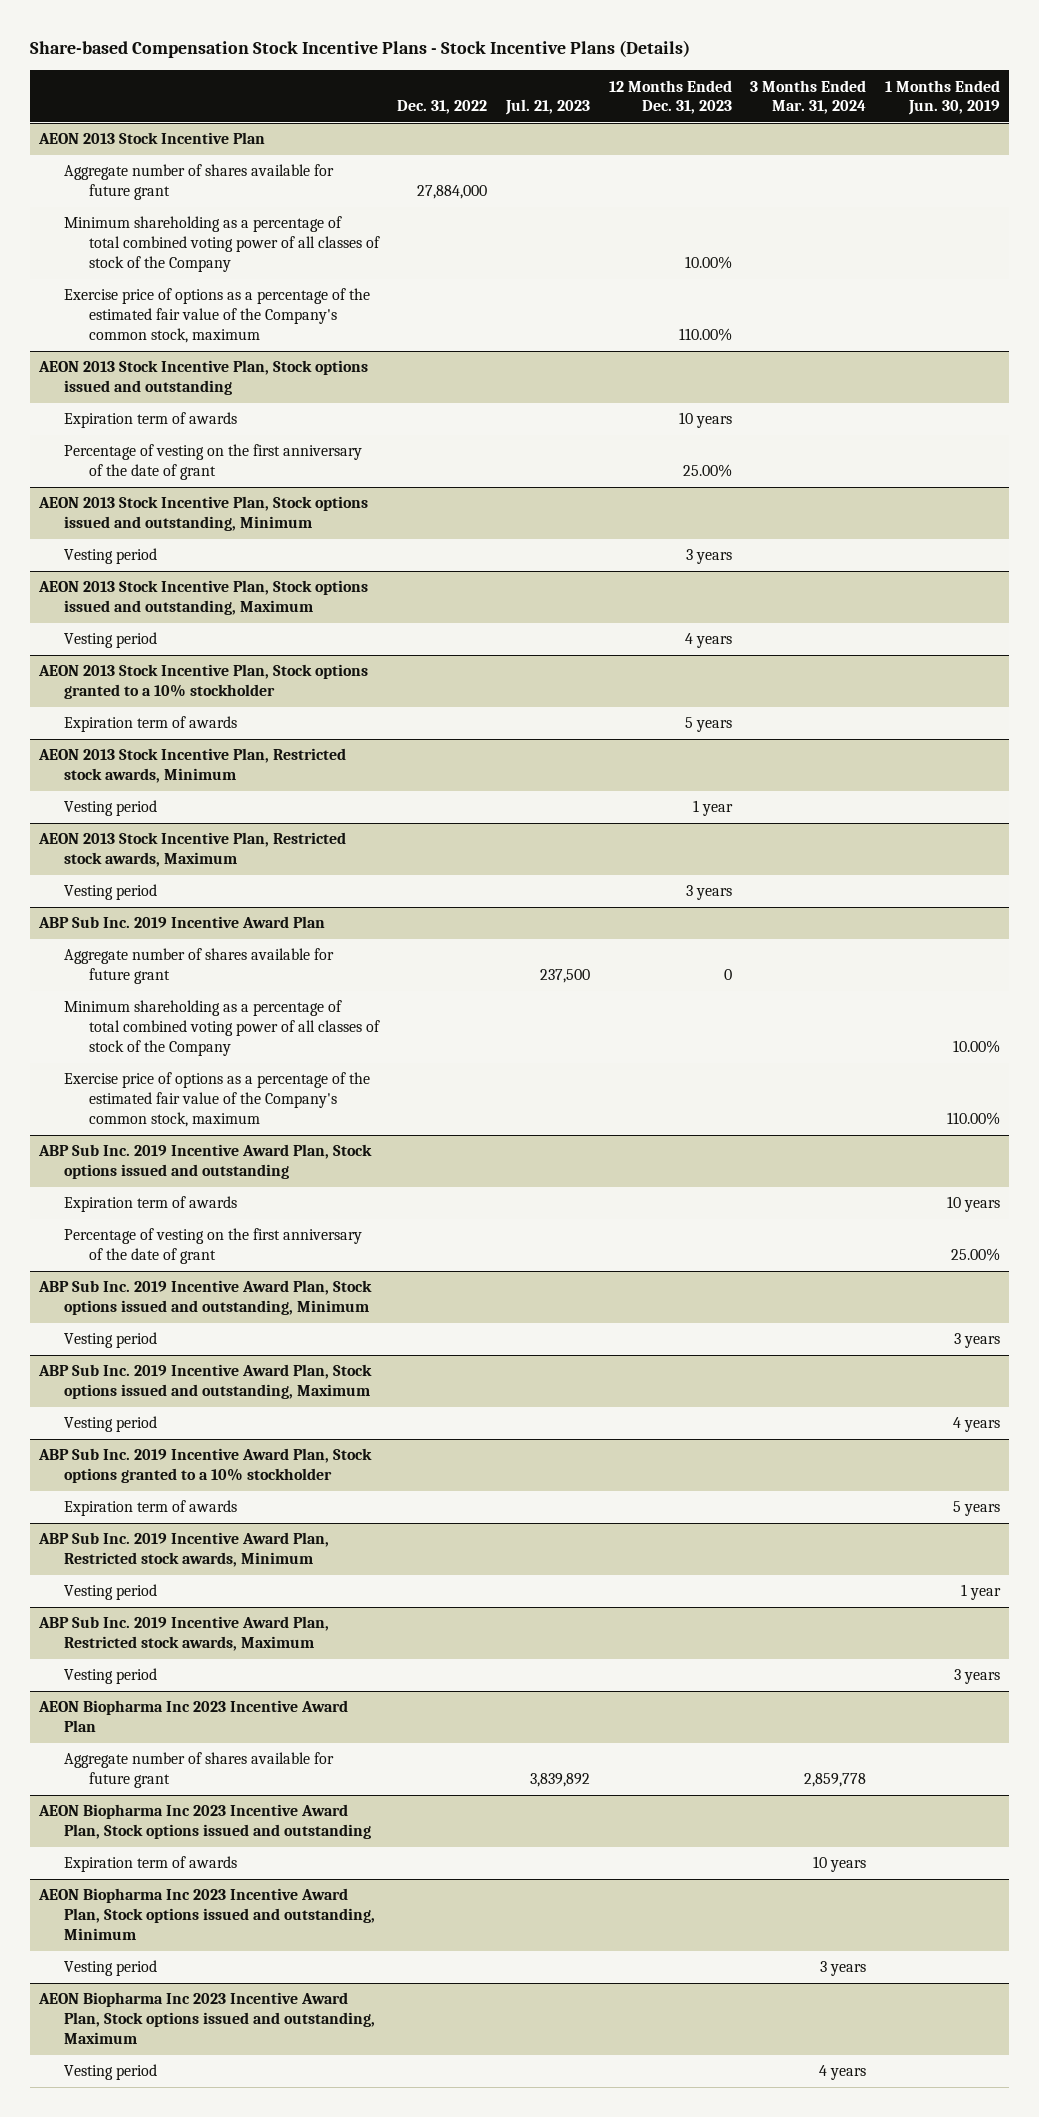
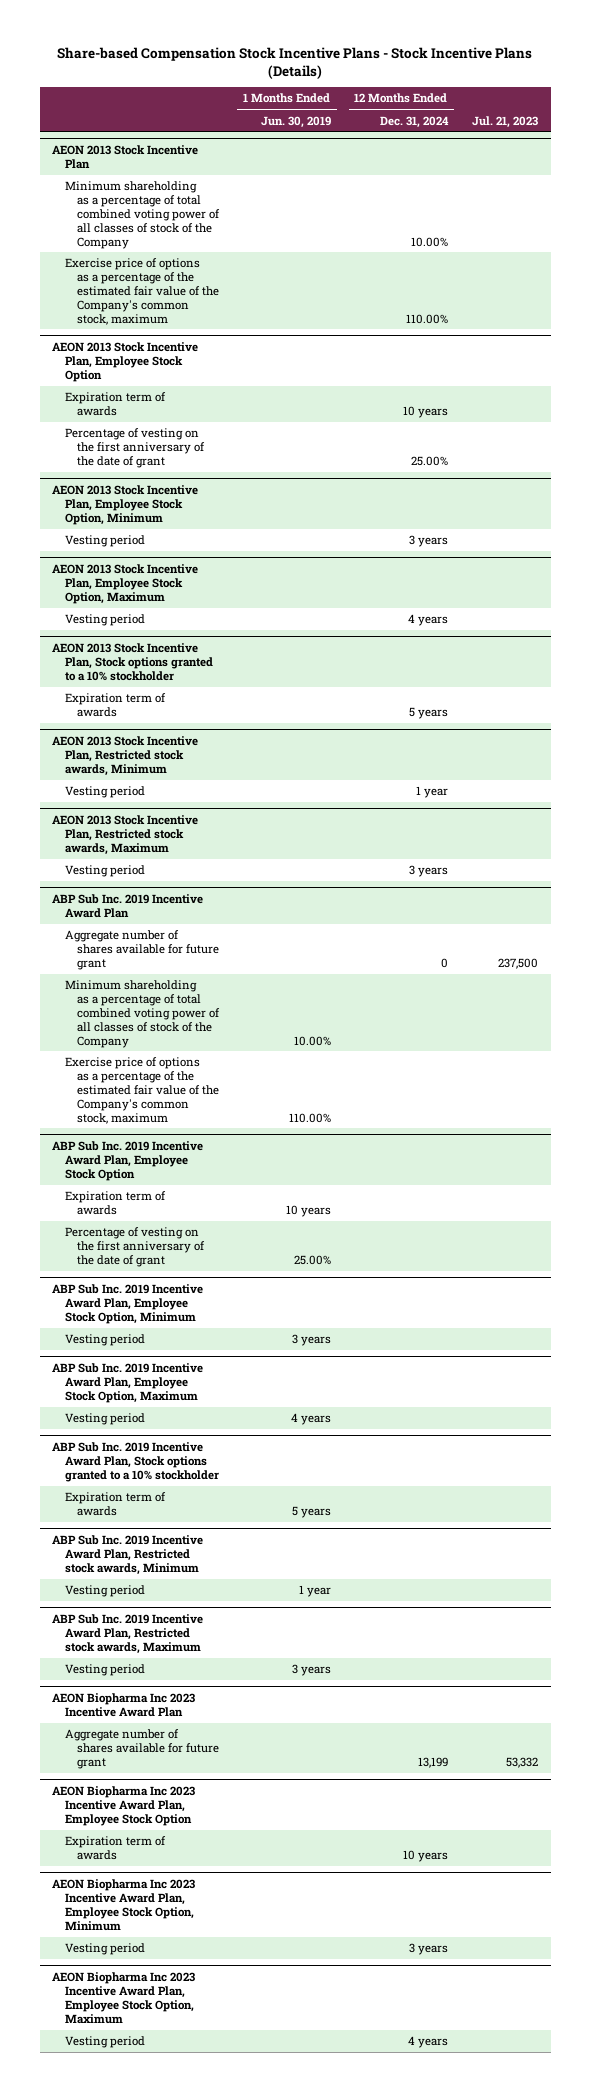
- | Dec. 31, 2022 | Jul. 21, 2023 | 12 Months Ended Dec. 31, 2023 | 3 Months Ended Mar. 31, 2024 | 1 Months Ended Jun. 30, 2019
+ | 1 Months Ended Jun. 30, 2019 | 12 Months Ended Dec. 31, 2024 | Jul. 21, 2023
@ AEON 2013 Stock Incentive Plan
- Aggregate number of shares available for future grant | 27,884,000 | | | |
- AEON 2013 Stock Incentive Plan, Stock options issued and outstanding
+ AEON 2013 Stock Incentive Plan, Employee Stock Option
- AEON 2013 Stock Incentive Plan, Stock options issued and outstanding, Minimum
+ AEON 2013 Stock Incentive Plan, Employee Stock Option, Minimum
- AEON 2013 Stock Incentive Plan, Stock options issued and outstanding, Maximum
+ AEON 2013 Stock Incentive Plan, Employee Stock Option, Maximum
- ABP Sub Inc. 2019 Incentive Award Plan, Stock options issued and outstanding
+ ABP Sub Inc. 2019 Incentive Award Plan, Employee Stock Option
- ABP Sub Inc. 2019 Incentive Award Plan, Stock options issued and outstanding, Minimum
+ ABP Sub Inc. 2019 Incentive Award Plan, Employee Stock Option, Minimum
- ABP Sub Inc. 2019 Incentive Award Plan, Stock options issued and outstanding, Maximum
+ ABP Sub Inc. 2019 Incentive Award Plan, Employee Stock Option, Maximum
@ AEON Biopharma Inc 2023 Incentive Award Plan
- Aggregate number of shares available for future grant | | 3,839,892 | | 2,859,778 |
- AEON Biopharma Inc 2023 Incentive Award Plan, Stock options issued and outstanding
@ AEON Biopharma Inc 2023 Incentive Award Plan
+ Aggregate number of shares available for future grant | | 13,199 | 53,332
+ AEON Biopharma Inc 2023 Incentive Award Plan, Employee Stock Option
- AEON Biopharma Inc 2023 Incentive Award Plan, Stock options issued and outstanding, Minimum
+ AEON Biopharma Inc 2023 Incentive Award Plan, Employee Stock Option, Minimum
- AEON Biopharma Inc 2023 Incentive Award Plan, Stock options issued and outstanding, Maximum
+ AEON Biopharma Inc 2023 Incentive Award Plan, Employee Stock Option, Maximum

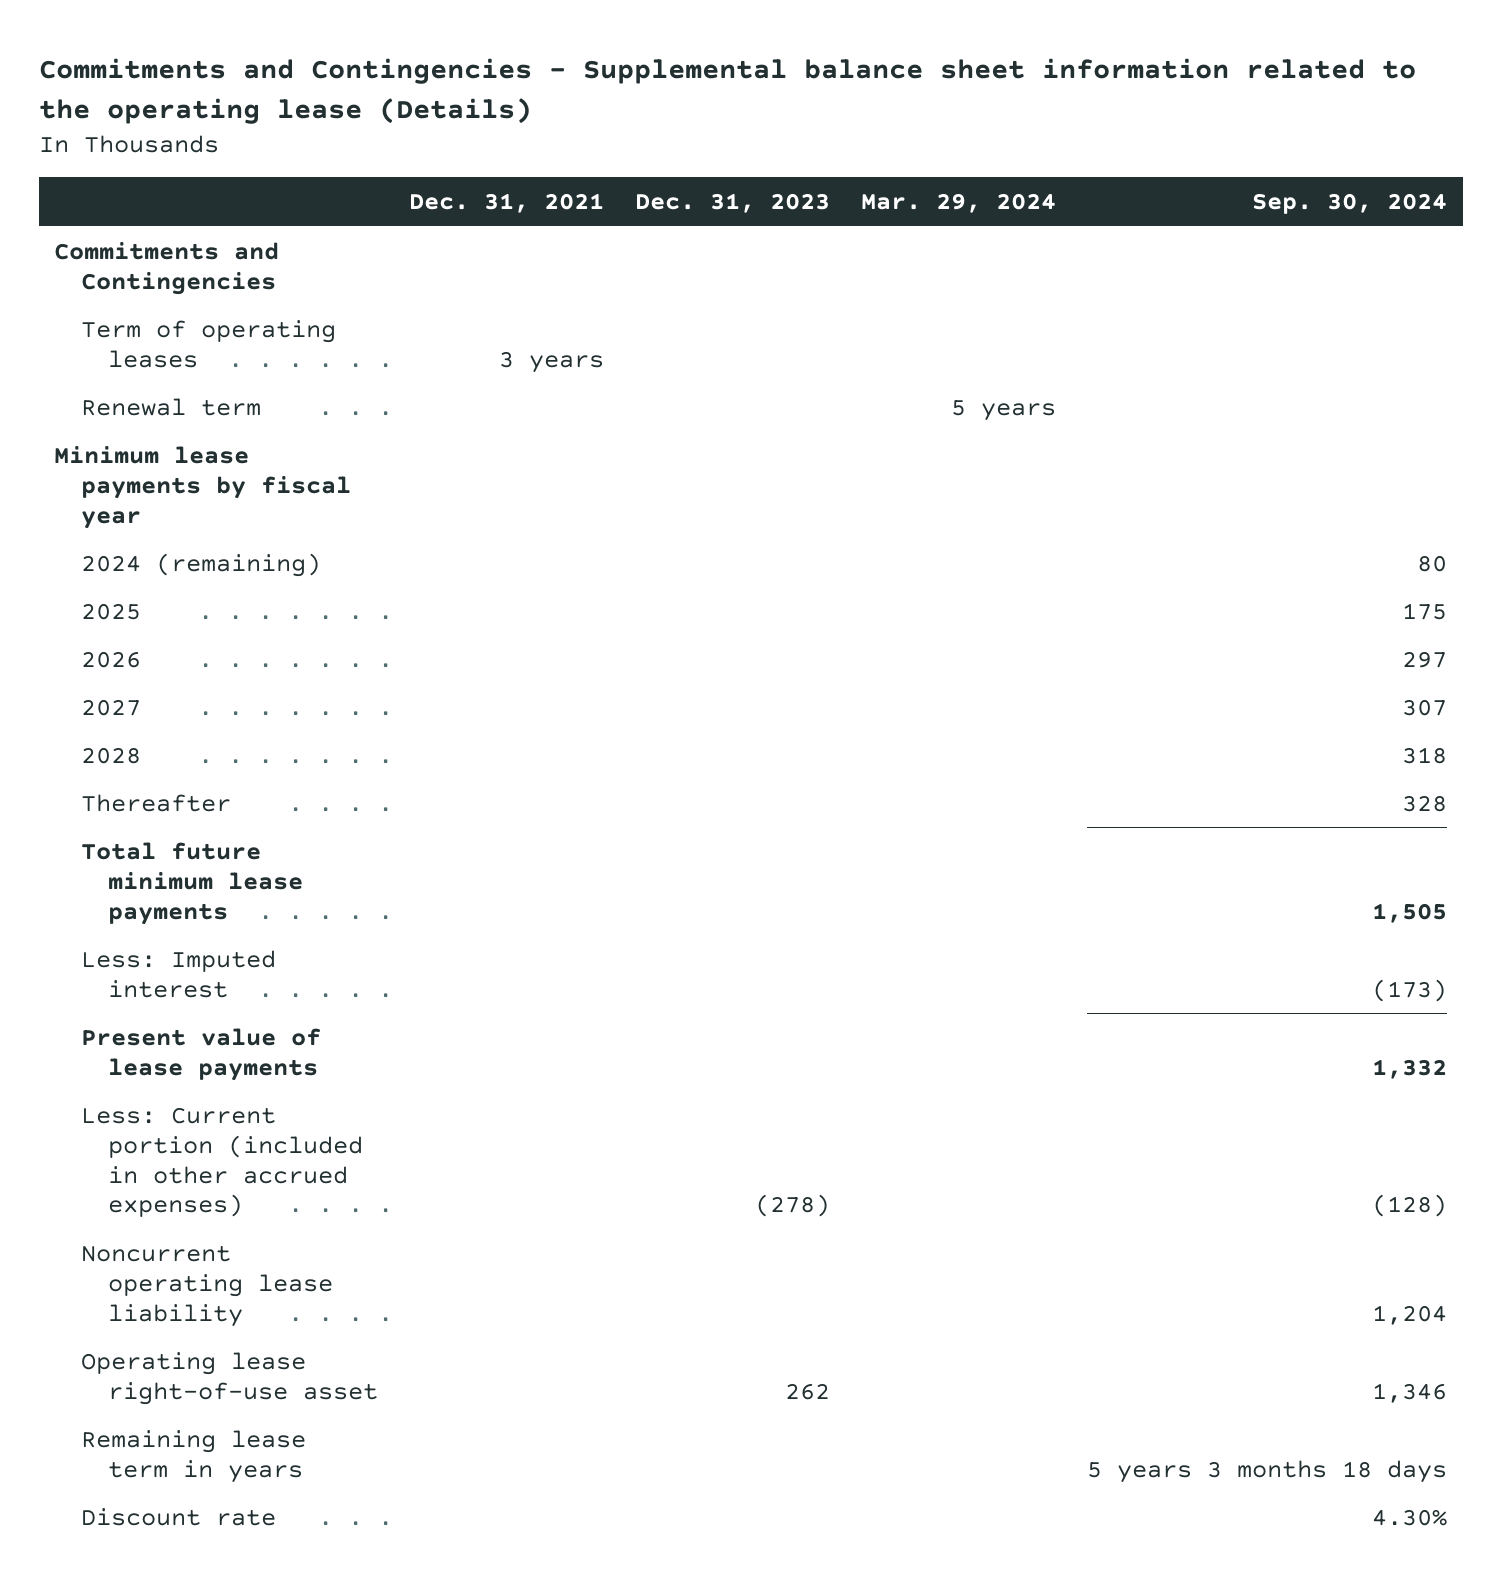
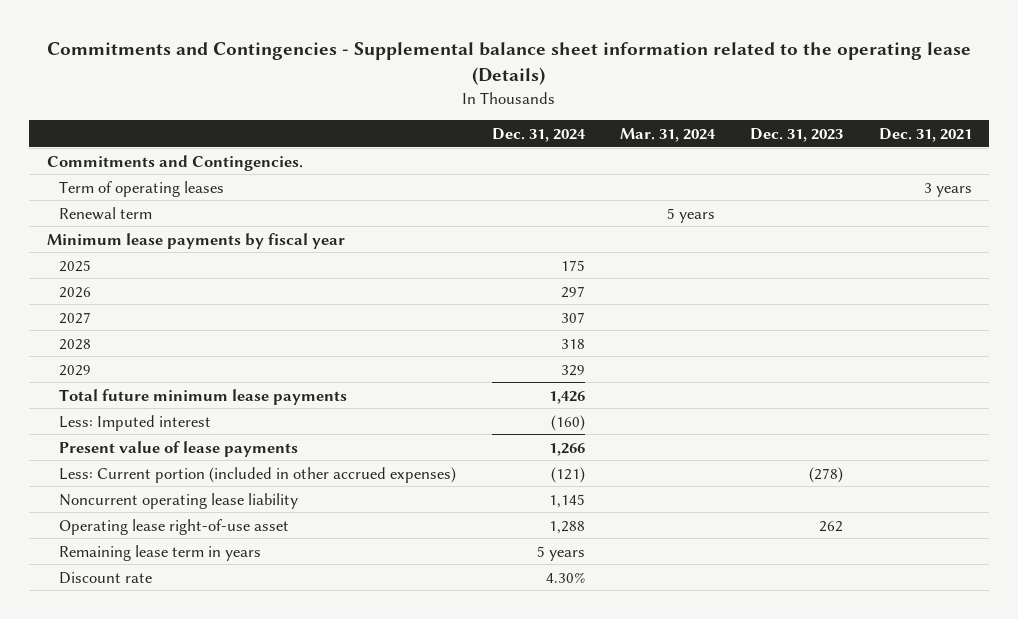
- | Dec. 31, 2021 | Dec. 31, 2023 | Mar. 29, 2024 | Sep. 30, 2024
+ | Dec. 31, 2024 | Mar. 31, 2024 | Dec. 31, 2023 | Dec. 31, 2021
- Commitments and Contingencies
+ Commitments and Contingencies.
- 2024 (remaining) | | | | 80
- Thereafter | | | | 328
+ 2029 | 329 | | |

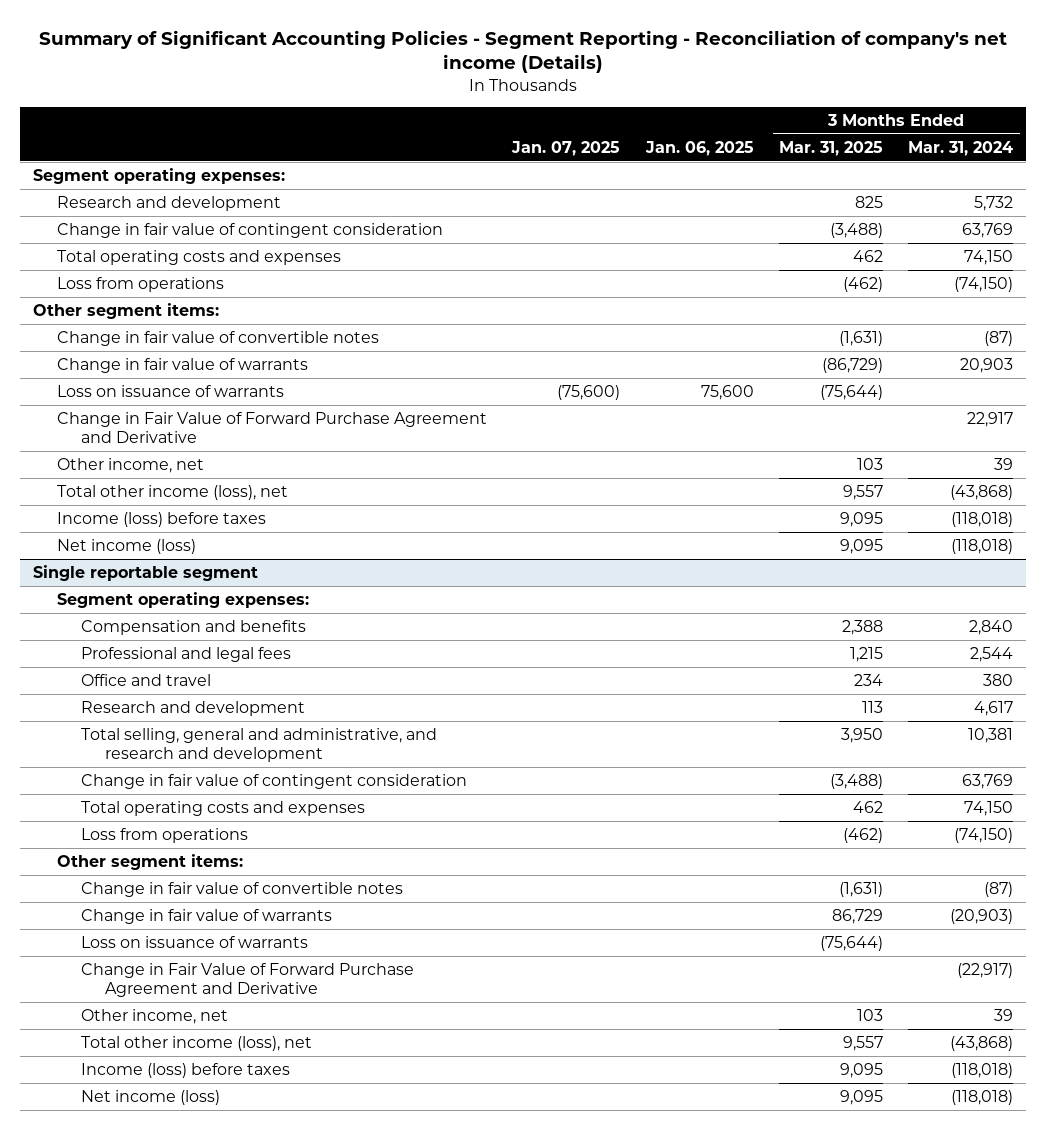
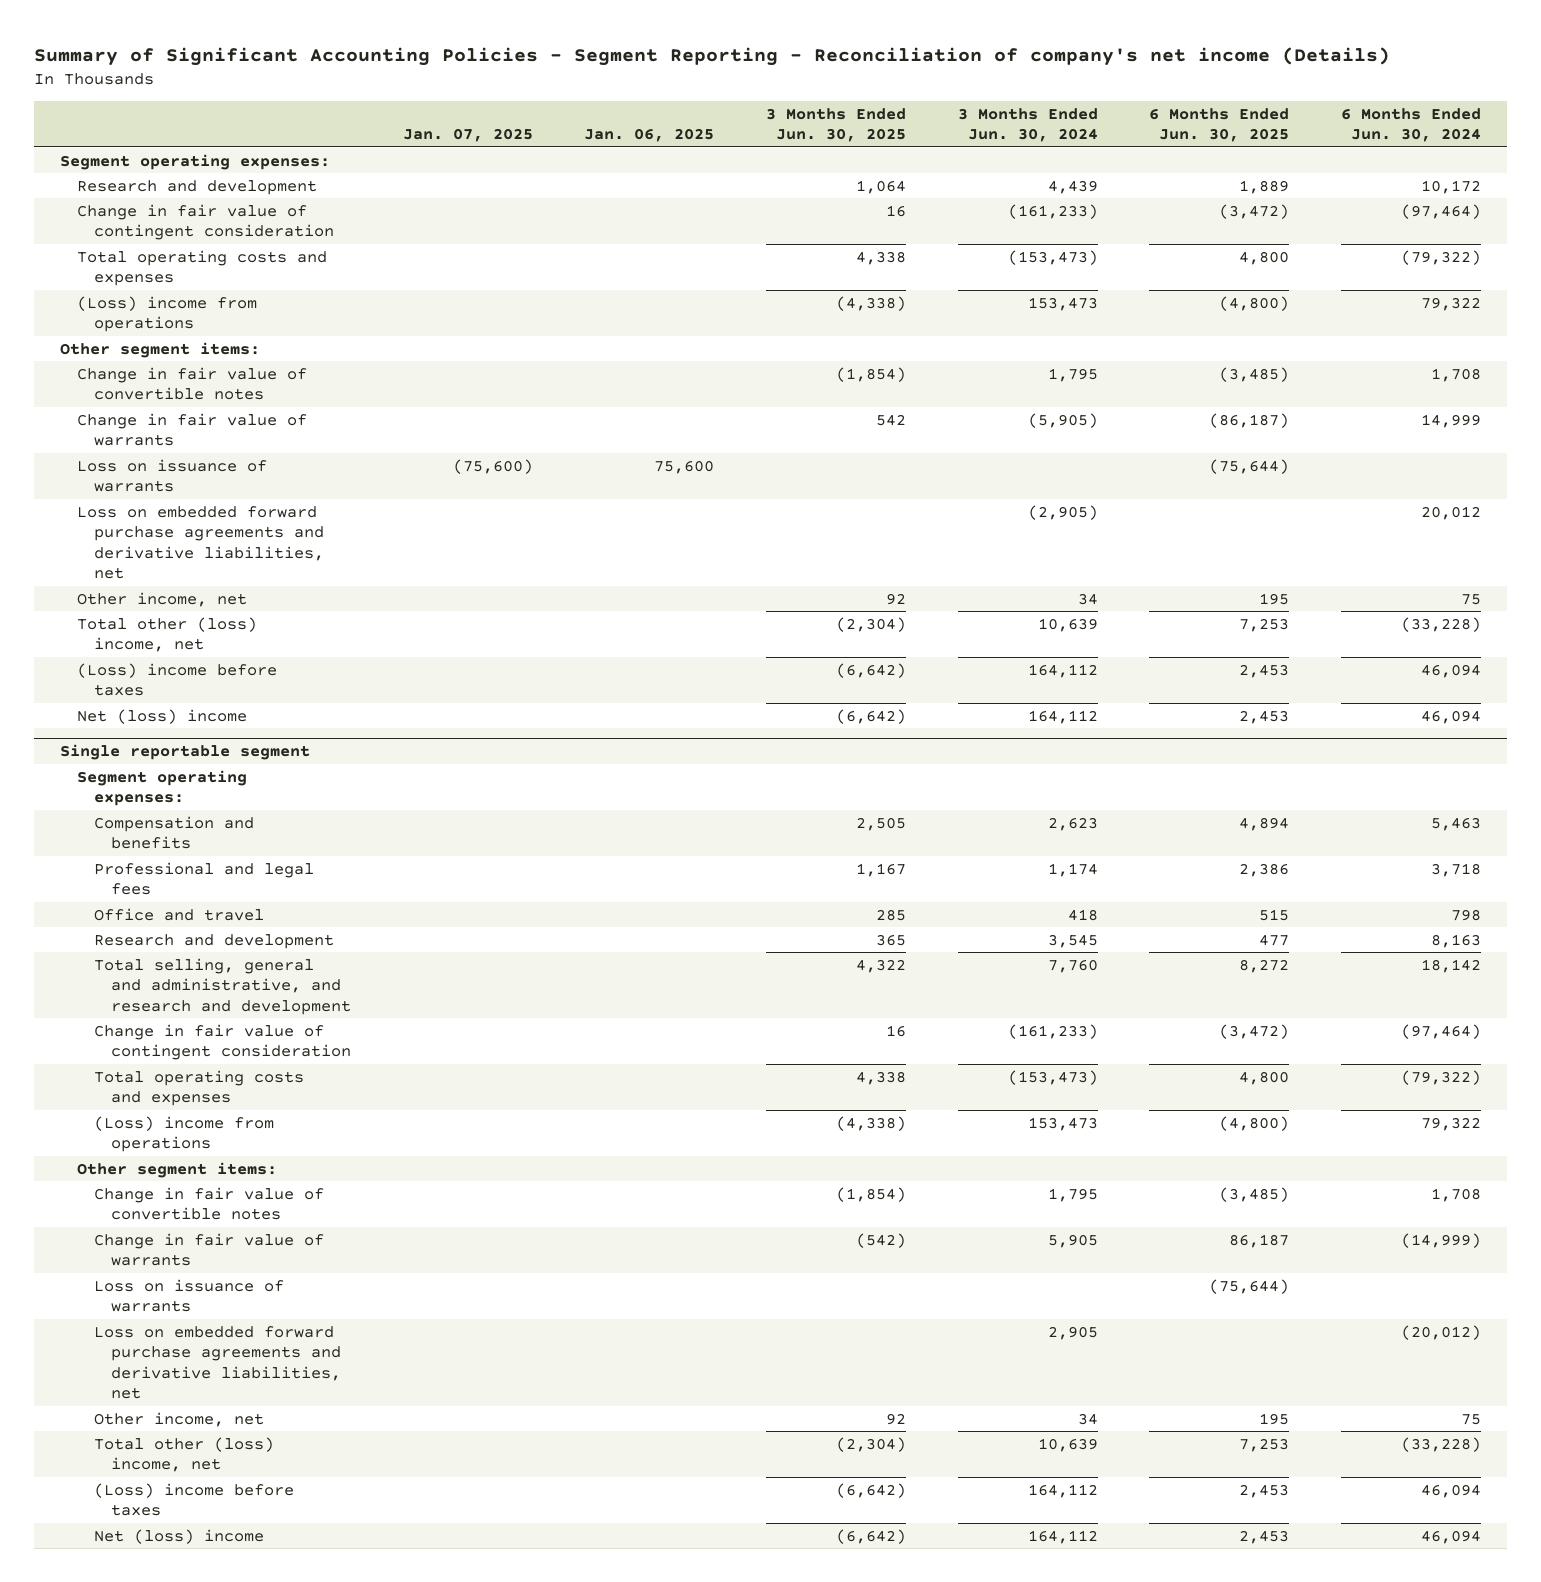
- | Jan. 07, 2025 | Jan. 06, 2025 | 3 Months Ended Mar. 31, 2025 | 3 Months Ended Mar. 31, 2024
+ | Jan. 07, 2025 | Jan. 06, 2025 | 3 Months Ended Jun. 30, 2025 | 3 Months Ended Jun. 30, 2024 | 6 Months Ended Jun. 30, 2025 | 6 Months Ended Jun. 30, 2024
- Loss from operations | | | (462) | (74,150)
+ (Loss) income from operations | | | (4,338) | 153,473 | (4,800) | 79,322
- Change in Fair Value of Forward Purchase Agreement and Derivative | | | | 22,917
+ Loss on embedded forward purchase agreements and derivative liabilities, net | | | | (2,905) | | 20,012
- Total other income (loss), net | | | 9,557 | (43,868)
- Income (loss) before taxes | | | 9,095 | (118,018)
- Net income (loss) | | | 9,095 | (118,018)
+ Total other (loss) income, net | | | (2,304) | 10,639 | 7,253 | (33,228)
+ (Loss) income before taxes | | | (6,642) | 164,112 | 2,453 | 46,094
+ Net (loss) income | | | (6,642) | 164,112 | 2,453 | 46,094
@ Single reportable segment
- Loss from operations | | | (462) | (74,150)
+ (Loss) income from operations | | | (4,338) | 153,473 | (4,800) | 79,322
- Change in Fair Value of Forward Purchase Agreement and Derivative | | | | (22,917)
+ Loss on embedded forward purchase agreements and derivative liabilities, net | | | | 2,905 | | (20,012)
- Total other income (loss), net | | | 9,557 | (43,868)
- Income (loss) before taxes | | | 9,095 | (118,018)
- Net income (loss) | | | 9,095 | (118,018)
+ Total other (loss) income, net | | | (2,304) | 10,639 | 7,253 | (33,228)
+ (Loss) income before taxes | | | (6,642) | 164,112 | 2,453 | 46,094
+ Net (loss) income | | | (6,642) | 164,112 | 2,453 | 46,094

